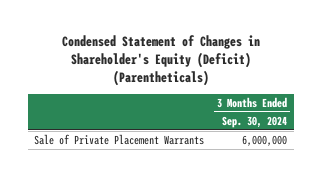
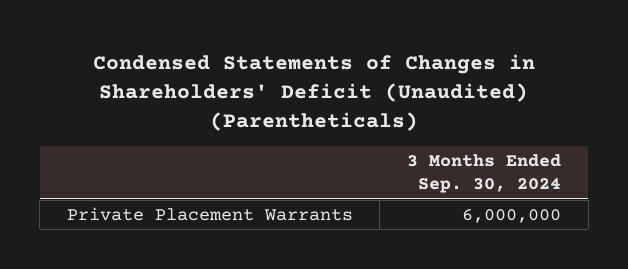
- Condensed Statement of Changes in Shareholder's Equity (Deficit) (Parentheticals)
+ Condensed Statements of Changes in Shareholders' Deficit (Unaudited) (Parentheticals)
- Sale of Private Placement Warrants | 6,000,000
+ Private Placement Warrants | 6,000,000

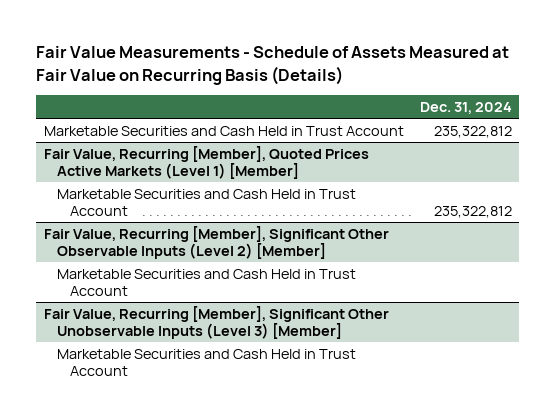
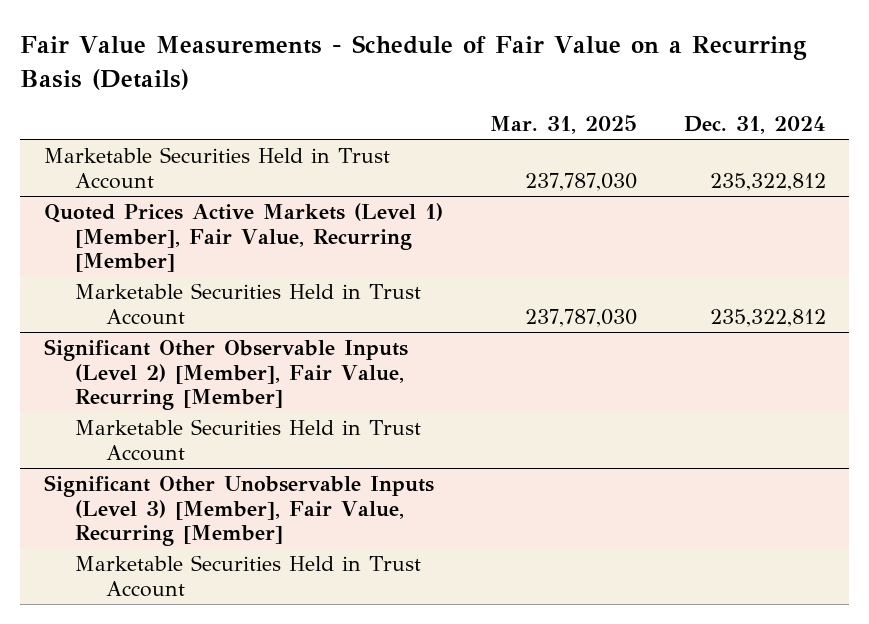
- Fair Value Measurements - Schedule of Assets Measured at Fair Value on Recurring Basis (Details)
+ Fair Value Measurements - Schedule of Fair Value on a Recurring Basis (Details)
- | Dec. 31, 2024
+ | Mar. 31, 2025 | Dec. 31, 2024
- Marketable Securities and Cash Held in Trust Account | 235,322,812
- Fair Value, Recurring [Member], Quoted Prices Active Markets (Level 1) [Member]
- Marketable Securities and Cash Held in Trust Account | 235,322,812
- Fair Value, Recurring [Member], Significant Other Observable Inputs (Level 2) [Member]
- Marketable Securities and Cash Held in Trust Account
- Fair Value, Recurring [Member], Significant Other Unobservable Inputs (Level 3) [Member]
- Marketable Securities and Cash Held in Trust Account
+ Marketable Securities Held in Trust Account | 237,787,030 | 235,322,812
+ Quoted Prices Active Markets (Level 1) [Member], Fair Value, Recurring [Member]
+ Marketable Securities Held in Trust Account | 237,787,030 | 235,322,812
+ Significant Other Observable Inputs (Level 2) [Member], Fair Value, Recurring [Member]
+ Marketable Securities Held in Trust Account
+ Significant Other Unobservable Inputs (Level 3) [Member], Fair Value, Recurring [Member]
+ Marketable Securities Held in Trust Account

